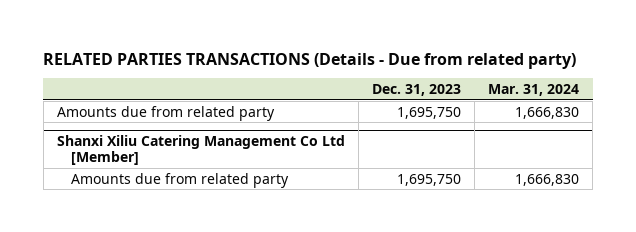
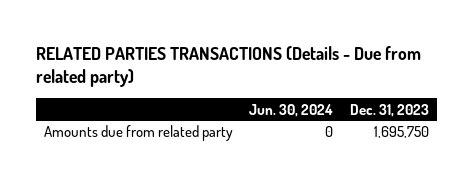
- | Dec. 31, 2023 | Mar. 31, 2024
+ | Jun. 30, 2024 | Dec. 31, 2023
- Shanxi Xiliu Catering Management Co Ltd [Member]
- Amounts due from related party | 1,695,750 | 1,666,830

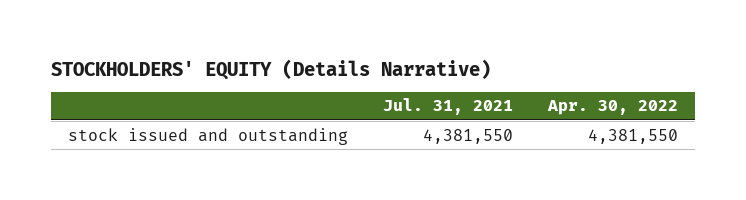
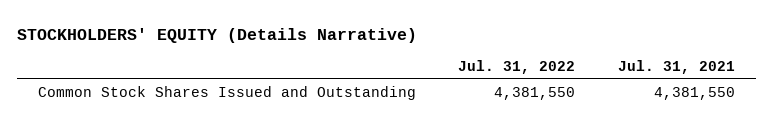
- | Jul. 31, 2021 | Apr. 30, 2022
+ | Jul. 31, 2022 | Jul. 31, 2021
- stock issued and outstanding | 4,381,550 | 4,381,550
+ Common Stock Shares Issued and Outstanding | 4,381,550 | 4,381,550

